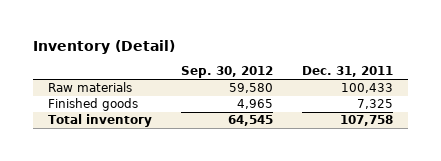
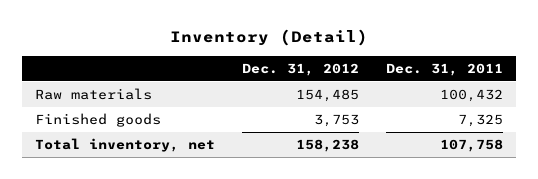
- | Sep. 30, 2012 | Dec. 31, 2011
+ | Dec. 31, 2012 | Dec. 31, 2011
- Raw materials | 59,580 | 100,433
+ Raw materials | 154,485 | 100,432
- Total inventory | 64,545 | 107,758
+ Total inventory, net | 158,238 | 107,758

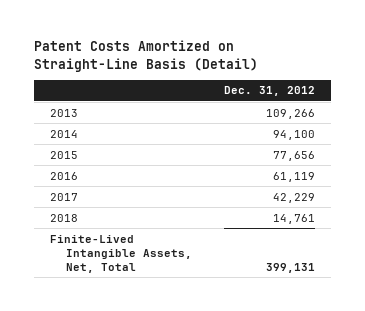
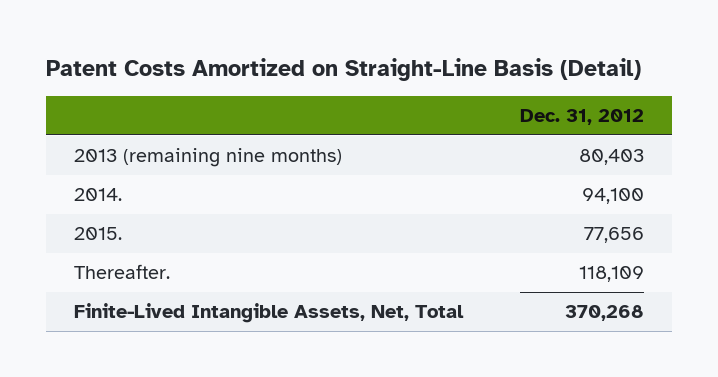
- 2013 | 109,266
- 2014 | 94,100
- 2015 | 77,656
- 2016 | 61,119
- 2017 | 42,229
- 2018 | 14,761
- Finite-Lived Intangible Assets, Net, Total | 399,131
+ 2013 (remaining nine months) | 80,403
+ 2014. | 94,100
+ 2015. | 77,656
+ Thereafter. | 118,109
+ Finite-Lived Intangible Assets, Net, Total | 370,268

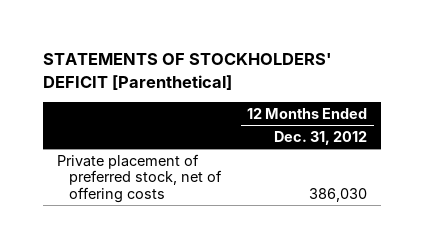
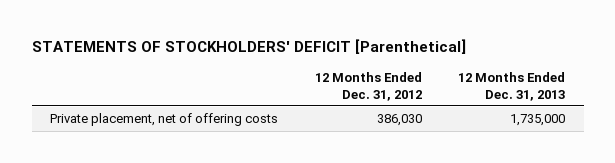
- | 12 Months Ended Dec. 31, 2012
+ | 12 Months Ended Dec. 31, 2012 | 12 Months Ended Dec. 31, 2013
- Private placement of preferred stock, net of offering costs | 386,030
+ Private placement, net of offering costs | 386,030 | 1,735,000

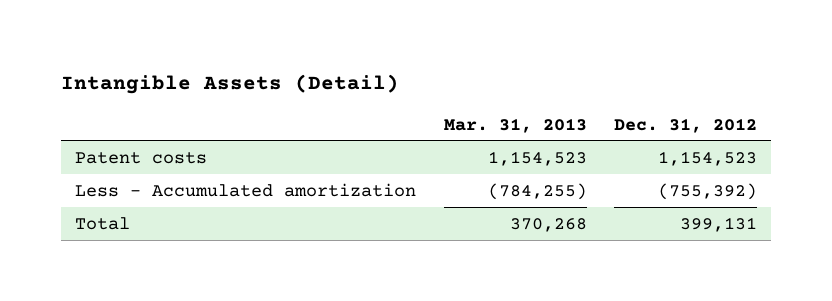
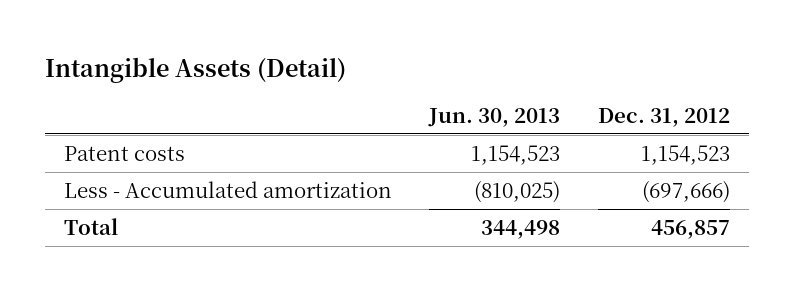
- | Mar. 31, 2013 | Dec. 31, 2012
+ | Jun. 30, 2013 | Dec. 31, 2012
- Less - Accumulated amortization | (784,255) | (755,392)
- Total | 370,268 | 399,131
+ Less - Accumulated amortization | (810,025) | (697,666)
+ Total | 344,498 | 456,857

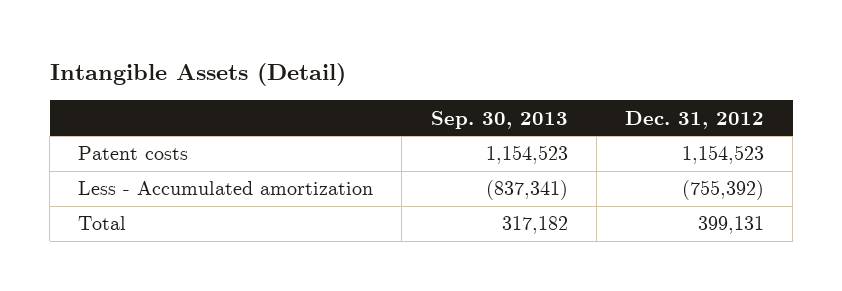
- | Jun. 30, 2013 | Dec. 31, 2012
+ | Sep. 30, 2013 | Dec. 31, 2012
- Less - Accumulated amortization | (810,025) | (697,666)
- Total | 344,498 | 456,857
+ Less - Accumulated amortization | (837,341) | (755,392)
+ Total | 317,182 | 399,131

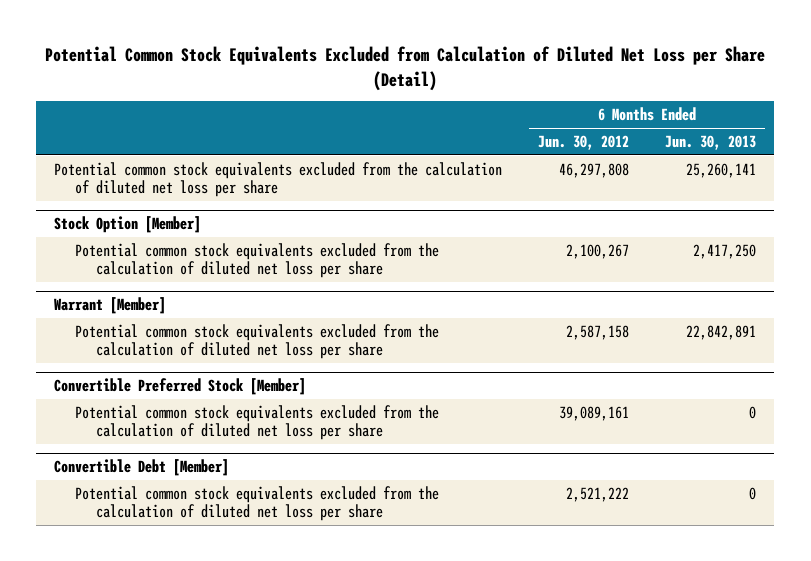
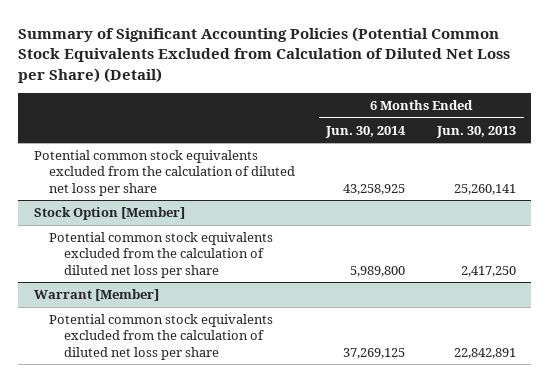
- Potential Common Stock Equivalents Excluded from Calculation of Diluted Net Loss per Share (Detail)
+ Summary of Significant Accounting Policies (Potential Common Stock Equivalents Excluded from Calculation of Diluted Net Loss per Share) (Detail)
- | 6 Months Ended Jun. 30, 2012 | 6 Months Ended Jun. 30, 2013
+ | 6 Months Ended Jun. 30, 2014 | 6 Months Ended Jun. 30, 2013
- Convertible Preferred Stock [Member]
- Potential common stock equivalents excluded from the calculation of diluted net loss per share | 39,089,161 | 0
- Convertible Debt [Member]
- Potential common stock equivalents excluded from the calculation of diluted net loss per share | 2,521,222 | 0

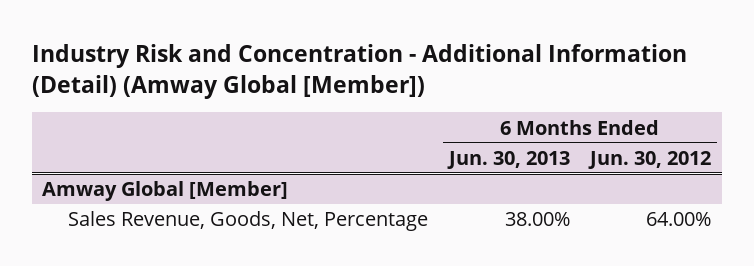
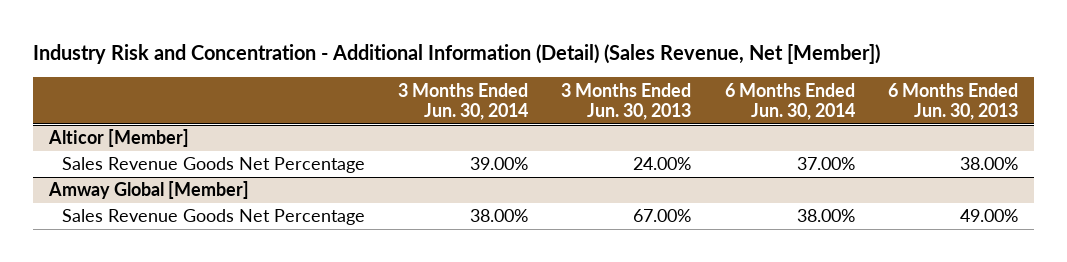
- Industry Risk and Concentration - Additional Information (Detail) (Amway Global [Member])
+ Industry Risk and Concentration - Additional Information (Detail) (Sales Revenue, Net [Member])
- | 6 Months Ended Jun. 30, 2013 | 6 Months Ended Jun. 30, 2012
+ | 3 Months Ended Jun. 30, 2014 | 3 Months Ended Jun. 30, 2013 | 6 Months Ended Jun. 30, 2014 | 6 Months Ended Jun. 30, 2013
+ Alticor [Member]
+ Sales Revenue Goods Net Percentage | 39.00% | 24.00% | 37.00% | 38.00%
@ Amway Global [Member]
- Sales Revenue, Goods, Net, Percentage | 38.00% | 64.00%
+ Sales Revenue Goods Net Percentage | 38.00% | 67.00% | 38.00% | 49.00%

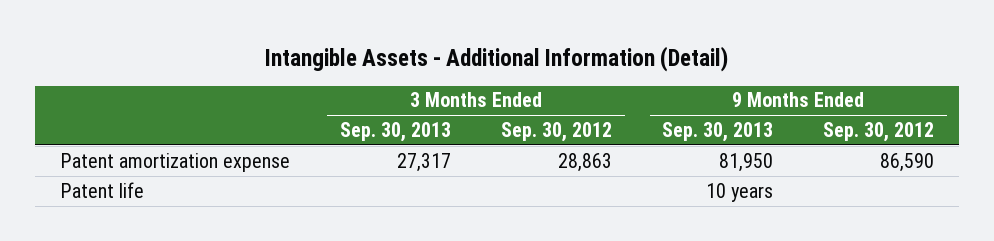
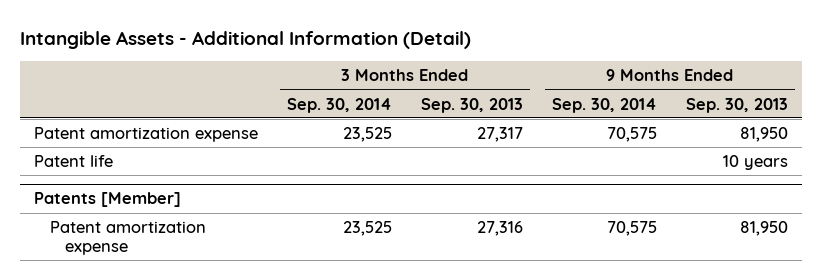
- | 3 Months Ended Sep. 30, 2013 | 3 Months Ended Sep. 30, 2012 | 9 Months Ended Sep. 30, 2013 | 9 Months Ended Sep. 30, 2012
+ | 3 Months Ended Sep. 30, 2014 | 3 Months Ended Sep. 30, 2013 | 9 Months Ended Sep. 30, 2014 | 9 Months Ended Sep. 30, 2013
+ Patents [Member]
+ Patent amortization expense | 23,525 | 27,316 | 70,575 | 81,950

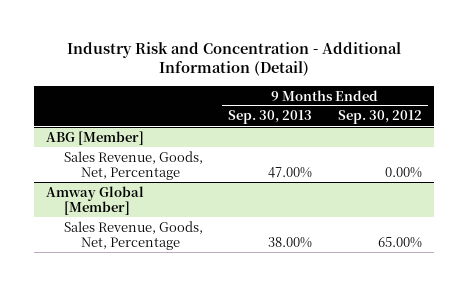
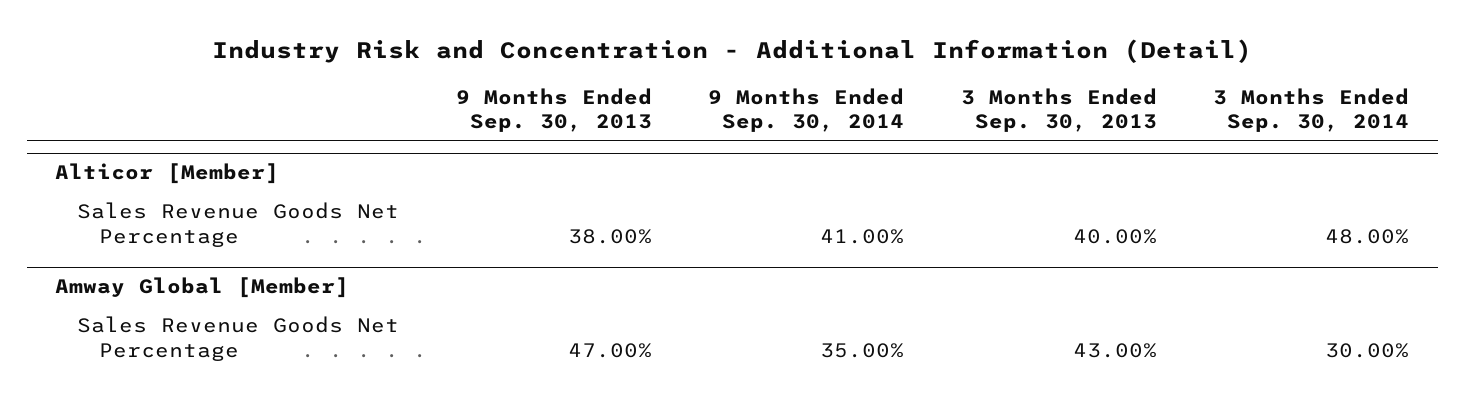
- | 9 Months Ended Sep. 30, 2013 | 9 Months Ended Sep. 30, 2012
+ | 9 Months Ended Sep. 30, 2013 | 9 Months Ended Sep. 30, 2014 | 3 Months Ended Sep. 30, 2013 | 3 Months Ended Sep. 30, 2014
- ABG [Member]
- Sales Revenue, Goods, Net, Percentage | 47.00% | 0.00%
+ Alticor [Member]
+ Sales Revenue Goods Net Percentage | 38.00% | 41.00% | 40.00% | 48.00%
@ Amway Global [Member]
- Sales Revenue, Goods, Net, Percentage | 38.00% | 65.00%
+ Sales Revenue Goods Net Percentage | 47.00% | 35.00% | 43.00% | 30.00%

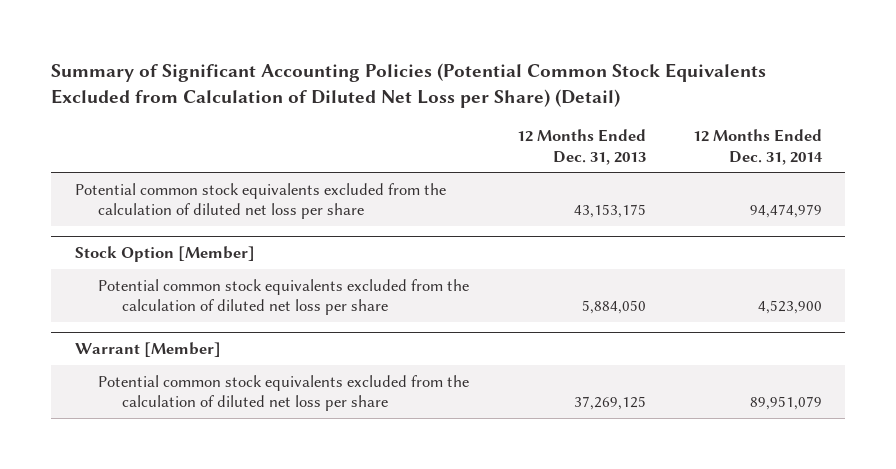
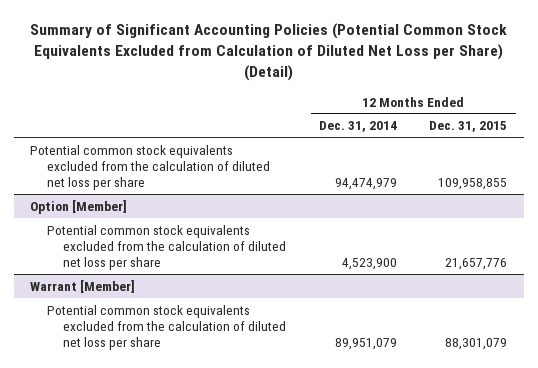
- | 12 Months Ended Dec. 31, 2013 | 12 Months Ended Dec. 31, 2014
+ | 12 Months Ended Dec. 31, 2014 | 12 Months Ended Dec. 31, 2015
- Stock Option [Member]
+ Option [Member]

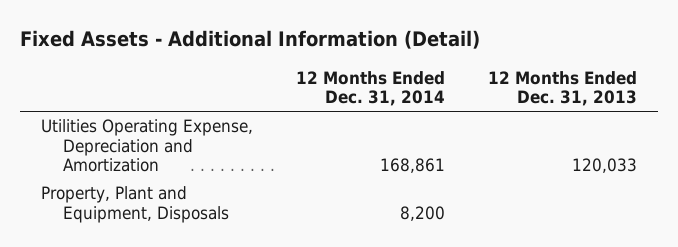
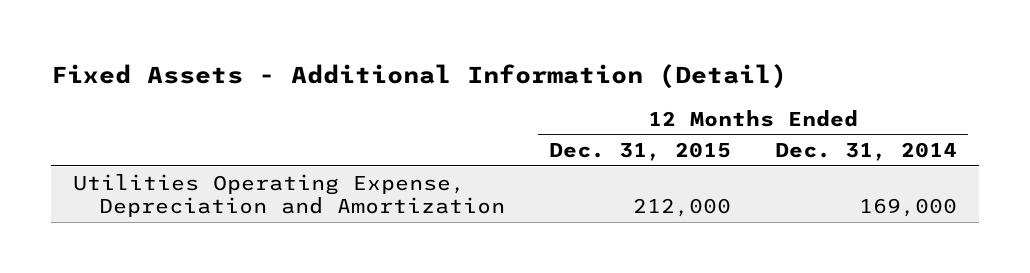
- | 12 Months Ended Dec. 31, 2014 | 12 Months Ended Dec. 31, 2013
+ | 12 Months Ended Dec. 31, 2015 | 12 Months Ended Dec. 31, 2014
- Utilities Operating Expense, Depreciation and Amortization | 168,861 | 120,033
- Property, Plant and Equipment, Disposals | 8,200 |
+ Utilities Operating Expense, Depreciation and Amortization | 212,000 | 169,000

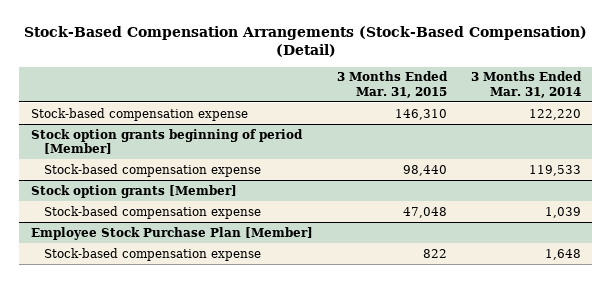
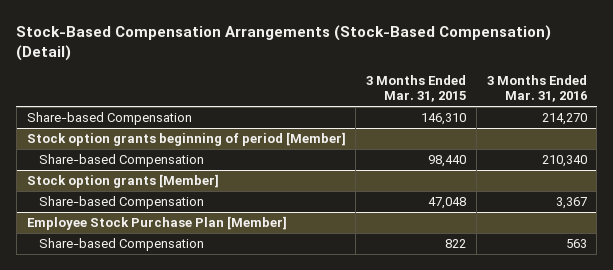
- | 3 Months Ended Mar. 31, 2015 | 3 Months Ended Mar. 31, 2014
+ | 3 Months Ended Mar. 31, 2015 | 3 Months Ended Mar. 31, 2016
- Stock-based compensation expense | 146,310 | 122,220
+ Share-based Compensation | 146,310 | 214,270
@ Stock option grants beginning of period [Member]
- Stock-based compensation expense | 98,440 | 119,533
+ Share-based Compensation | 98,440 | 210,340
@ Stock option grants [Member]
- Stock-based compensation expense | 47,048 | 1,039
+ Share-based Compensation | 47,048 | 3,367
@ Employee Stock Purchase Plan [Member]
- Stock-based compensation expense | 822 | 1,648
+ Share-based Compensation | 822 | 563

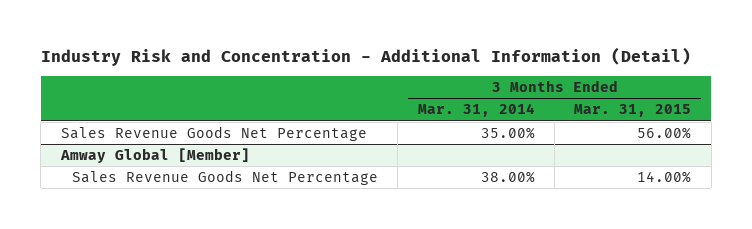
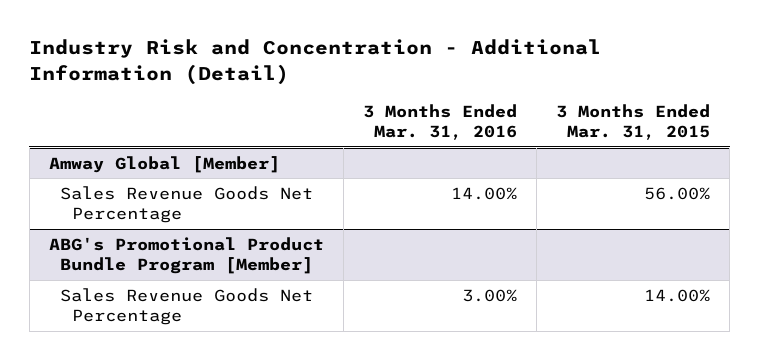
- | 3 Months Ended Mar. 31, 2014 | 3 Months Ended Mar. 31, 2015
+ | 3 Months Ended Mar. 31, 2016 | 3 Months Ended Mar. 31, 2015
- Sales Revenue Goods Net Percentage | 35.00% | 56.00%
@ Amway Global [Member]
+ Sales Revenue Goods Net Percentage | 14.00% | 56.00%
+ ABG's Promotional Product Bundle Program [Member]

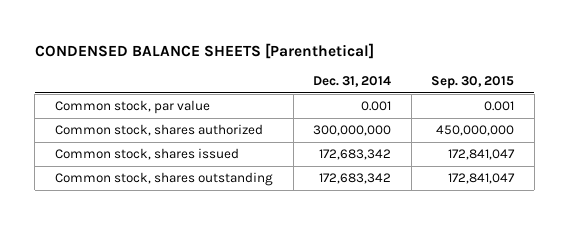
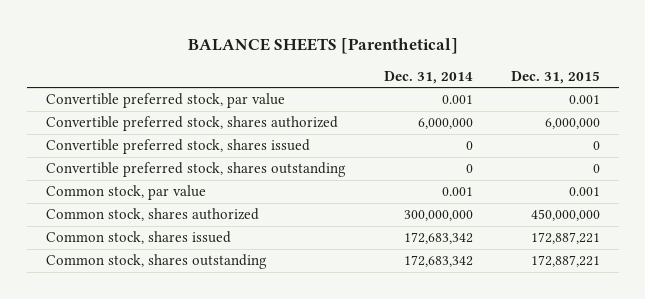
- CONDENSED BALANCE SHEETS [Parenthetical]
+ BALANCE SHEETS [Parenthetical]
- | Dec. 31, 2014 | Sep. 30, 2015
+ | Dec. 31, 2014 | Dec. 31, 2015
+ Convertible preferred stock, par value | 0.001 | 0.001
+ Convertible preferred stock, shares authorized | 6,000,000 | 6,000,000
+ Convertible preferred stock, shares issued | 0 | 0
+ Convertible preferred stock, shares outstanding | 0 | 0

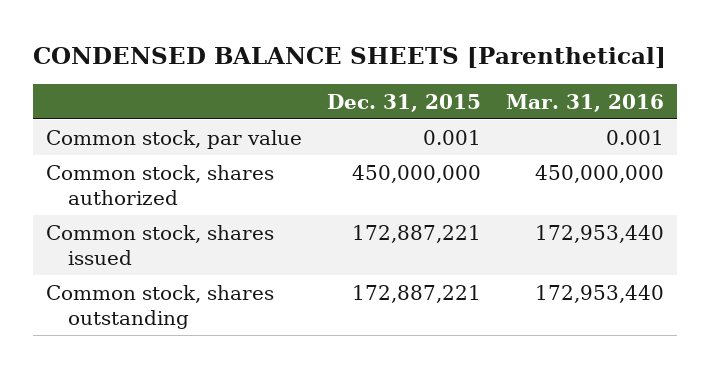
- BALANCE SHEETS [Parenthetical]
+ CONDENSED BALANCE SHEETS [Parenthetical]
- | Dec. 31, 2014 | Dec. 31, 2015
+ | Dec. 31, 2015 | Mar. 31, 2016
- Convertible preferred stock, par value | 0.001 | 0.001
- Convertible preferred stock, shares authorized | 6,000,000 | 6,000,000
- Convertible preferred stock, shares issued | 0 | 0
- Convertible preferred stock, shares outstanding | 0 | 0

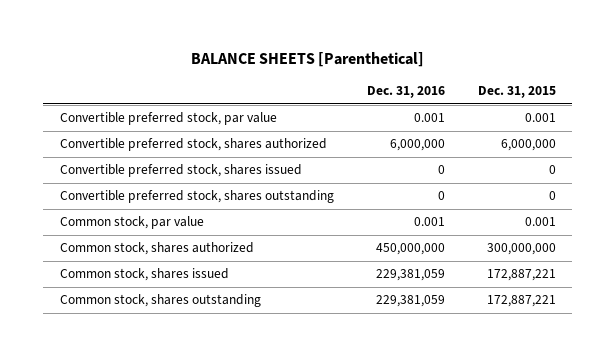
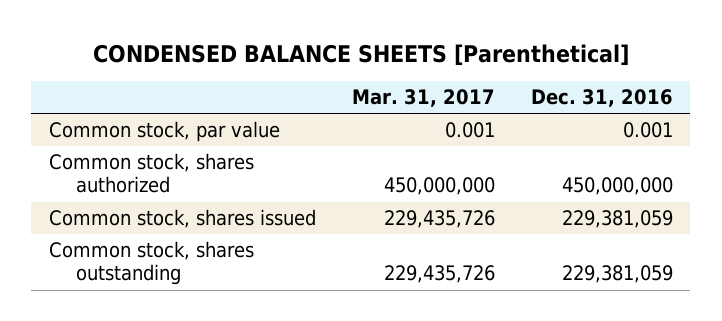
- BALANCE SHEETS [Parenthetical]
+ CONDENSED BALANCE SHEETS [Parenthetical]
- | Dec. 31, 2016 | Dec. 31, 2015
+ | Mar. 31, 2017 | Dec. 31, 2016
- Convertible preferred stock, par value | 0.001 | 0.001
- Convertible preferred stock, shares authorized | 6,000,000 | 6,000,000
- Convertible preferred stock, shares issued | 0 | 0
- Convertible preferred stock, shares outstanding | 0 | 0

